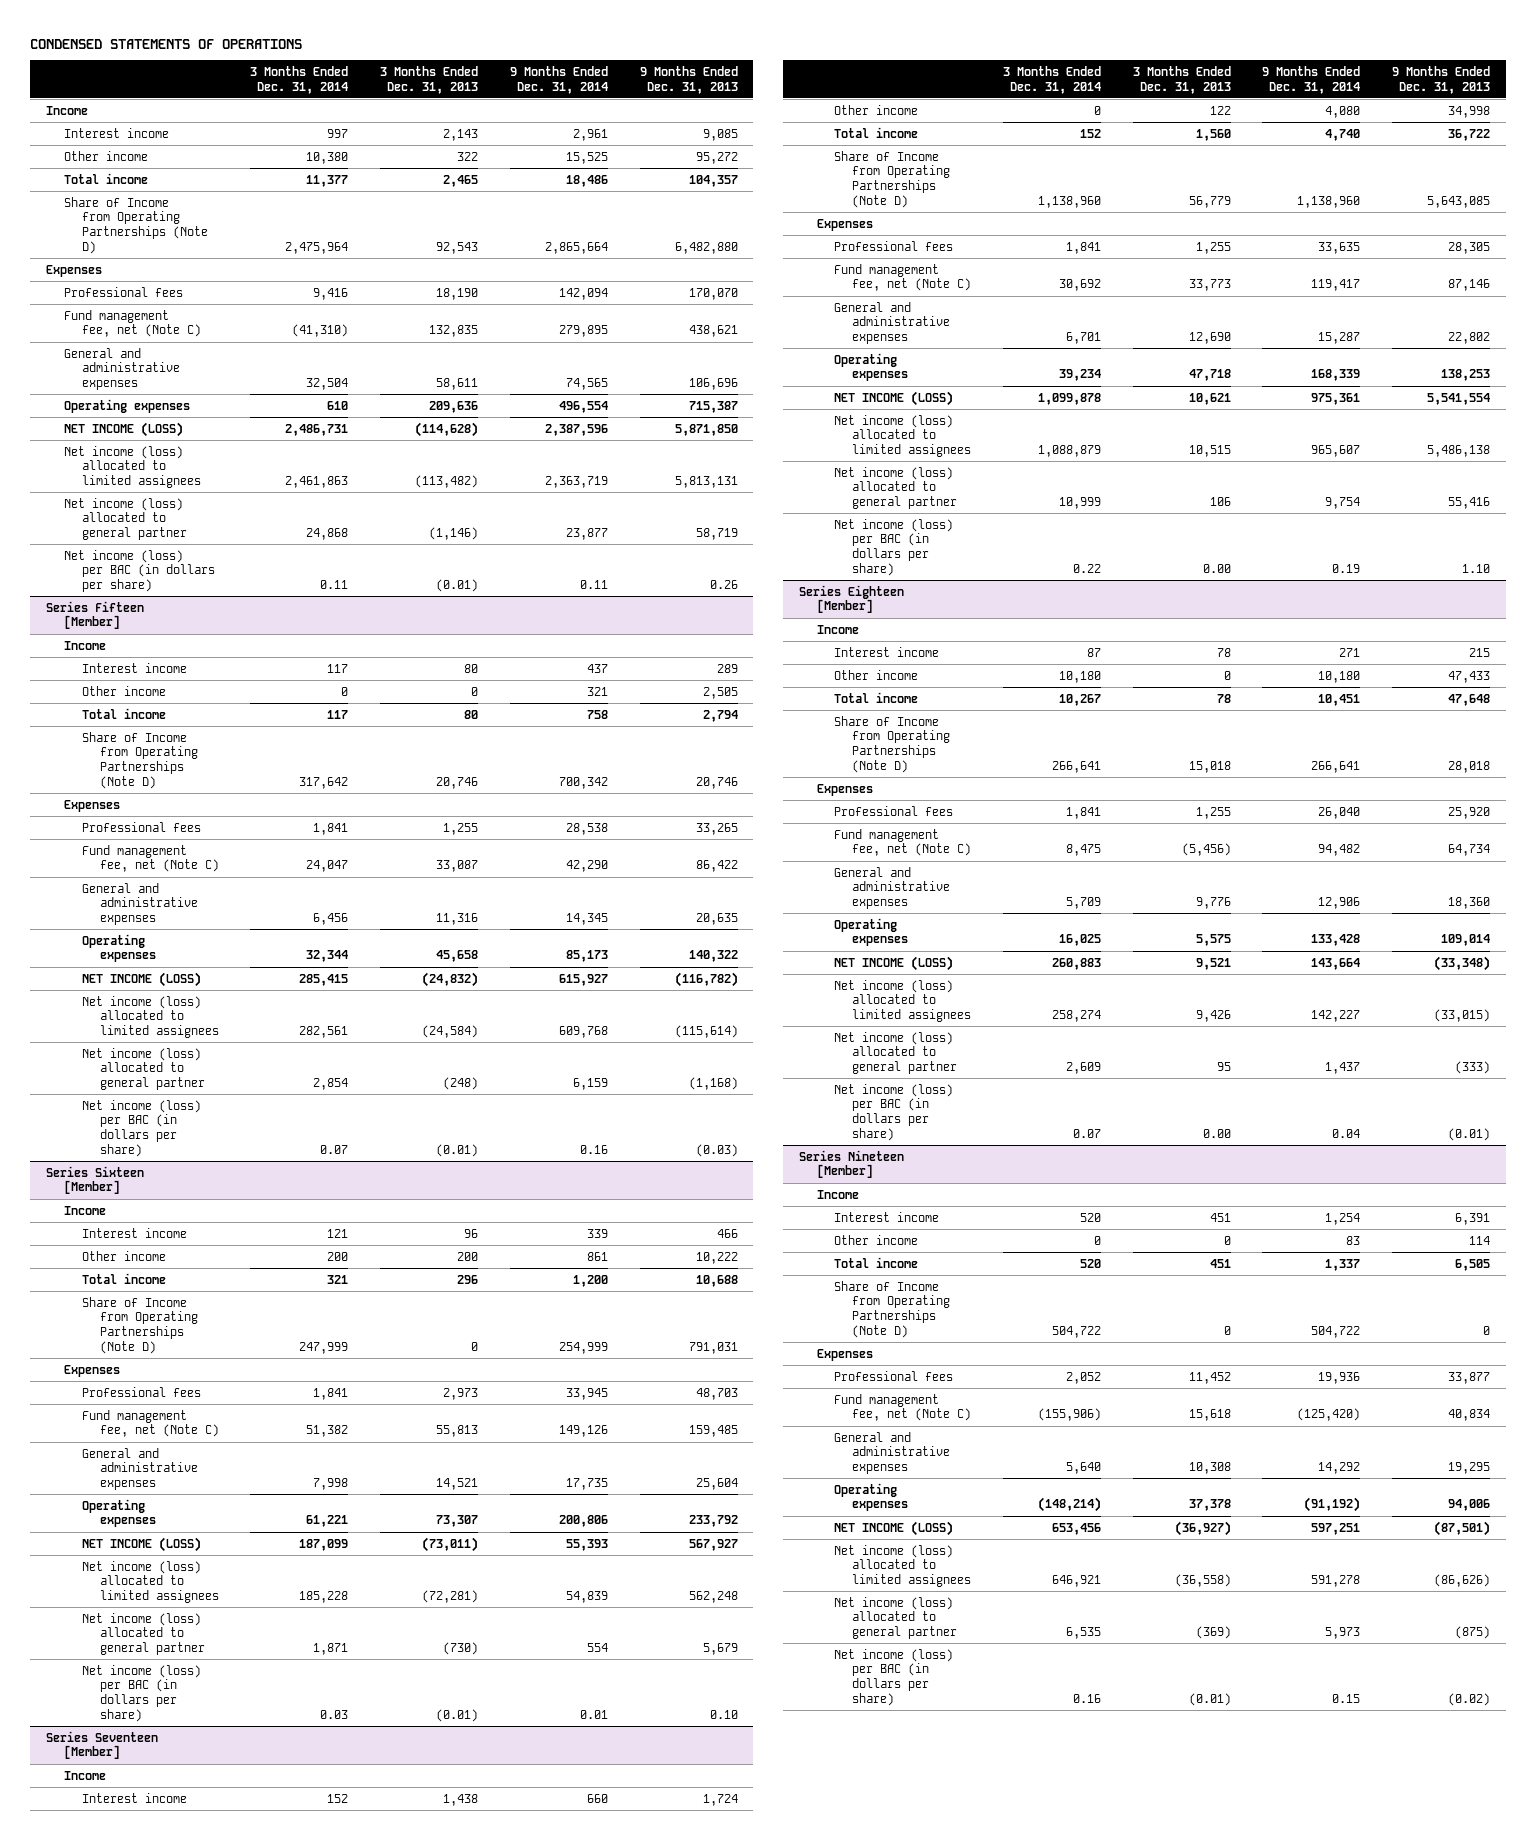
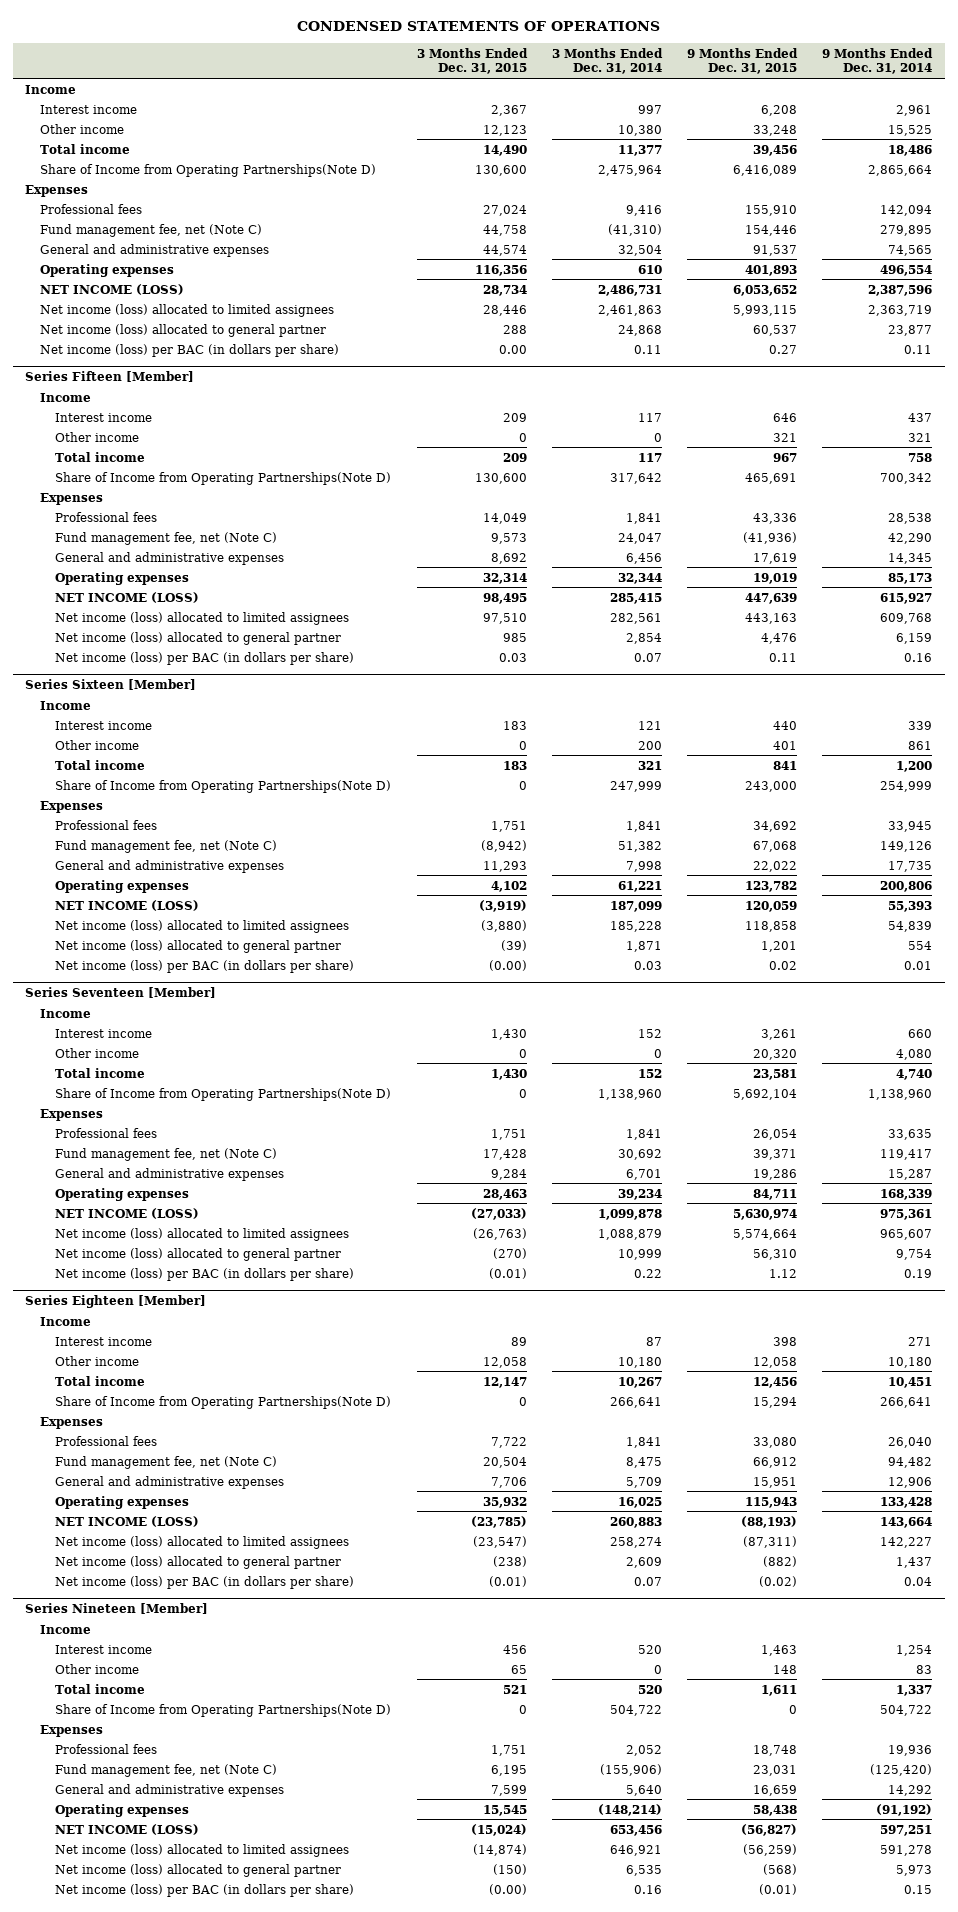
- | 3 Months Ended Dec. 31, 2014 | 3 Months Ended Dec. 31, 2013 | 9 Months Ended Dec. 31, 2014 | 9 Months Ended Dec. 31, 2013
+ | 3 Months Ended Dec. 31, 2015 | 3 Months Ended Dec. 31, 2014 | 9 Months Ended Dec. 31, 2015 | 9 Months Ended Dec. 31, 2014
- Share of Income from Operating Partnerships (Note D) | 2,475,964 | 92,543 | 2,865,664 | 6,482,880
+ Share of Income from Operating Partnerships(Note D) | 130,600 | 2,475,964 | 6,416,089 | 2,865,664
@ Series Fifteen [Member]
- Share of Income from Operating Partnerships (Note D) | 317,642 | 20,746 | 700,342 | 20,746
+ Share of Income from Operating Partnerships(Note D) | 130,600 | 317,642 | 465,691 | 700,342
@ Series Sixteen [Member]
- Share of Income from Operating Partnerships (Note D) | 247,999 | 0 | 254,999 | 791,031
+ Share of Income from Operating Partnerships(Note D) | 0 | 247,999 | 243,000 | 254,999
@ Series Seventeen [Member]
- Share of Income from Operating Partnerships (Note D) | 1,138,960 | 56,779 | 1,138,960 | 5,643,085
+ Share of Income from Operating Partnerships(Note D) | 0 | 1,138,960 | 5,692,104 | 1,138,960
@ Series Eighteen [Member]
- Share of Income from Operating Partnerships (Note D) | 266,641 | 15,018 | 266,641 | 28,018
+ Share of Income from Operating Partnerships(Note D) | 0 | 266,641 | 15,294 | 266,641
@ Series Nineteen [Member]
- Share of Income from Operating Partnerships (Note D) | 504,722 | 0 | 504,722 | 0
+ Share of Income from Operating Partnerships(Note D) | 0 | 504,722 | 0 | 504,722

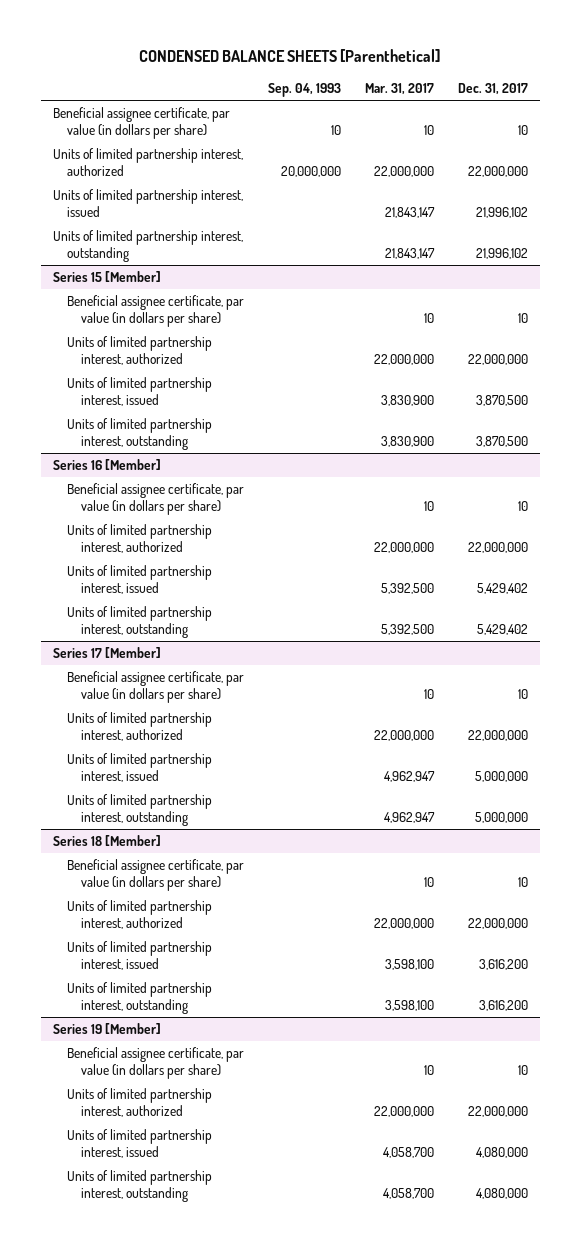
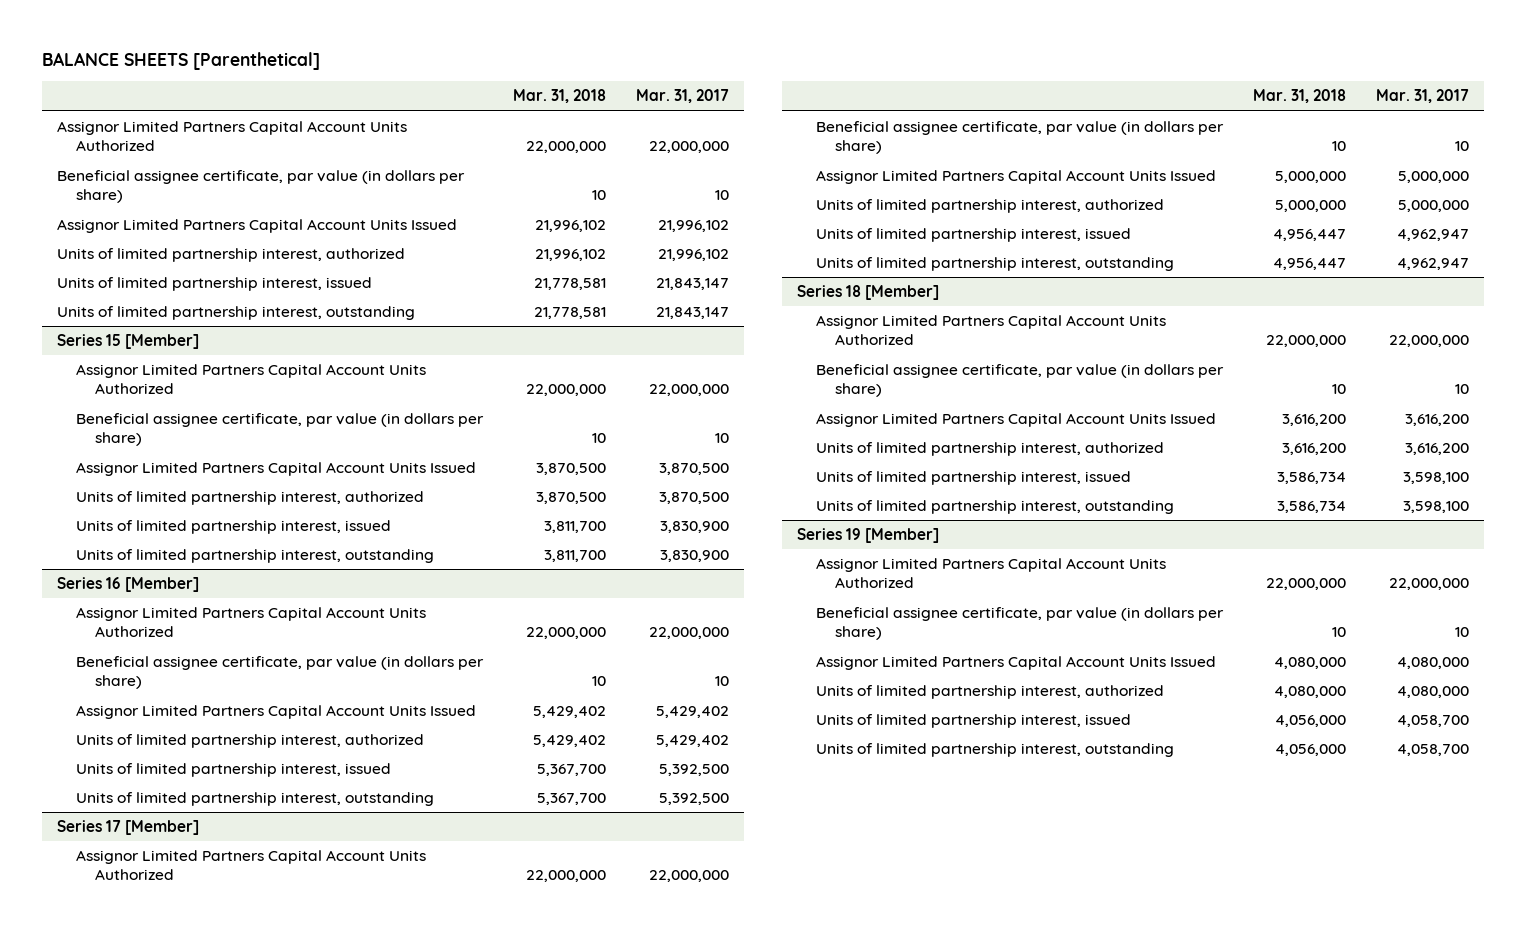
- CONDENSED BALANCE SHEETS [Parenthetical]
+ BALANCE SHEETS [Parenthetical]
- | Sep. 04, 1993 | Mar. 31, 2017 | Dec. 31, 2017
+ | Mar. 31, 2018 | Mar. 31, 2017
+ Assignor Limited Partners Capital Account Units Authorized | 22,000,000 | 22,000,000
- Units of limited partnership interest, authorized | 20,000,000 | 22,000,000 | 22,000,000
+ Assignor Limited Partners Capital Account Units Issued | 21,996,102 | 21,996,102
+ Units of limited partnership interest, authorized | 21,996,102 | 21,996,102
@ Series 15 [Member]
+ Assignor Limited Partners Capital Account Units Authorized | 22,000,000 | 22,000,000
- Units of limited partnership interest, authorized | | 22,000,000 | 22,000,000
+ Assignor Limited Partners Capital Account Units Issued | 3,870,500 | 3,870,500
+ Units of limited partnership interest, authorized | 3,870,500 | 3,870,500
@ Series 16 [Member]
+ Assignor Limited Partners Capital Account Units Authorized | 22,000,000 | 22,000,000
- Units of limited partnership interest, authorized | | 22,000,000 | 22,000,000
+ Assignor Limited Partners Capital Account Units Issued | 5,429,402 | 5,429,402
+ Units of limited partnership interest, authorized | 5,429,402 | 5,429,402
@ Series 17 [Member]
+ Assignor Limited Partners Capital Account Units Authorized | 22,000,000 | 22,000,000
- Units of limited partnership interest, authorized | | 22,000,000 | 22,000,000
+ Assignor Limited Partners Capital Account Units Issued | 5,000,000 | 5,000,000
+ Units of limited partnership interest, authorized | 5,000,000 | 5,000,000
@ Series 18 [Member]
+ Assignor Limited Partners Capital Account Units Authorized | 22,000,000 | 22,000,000
- Units of limited partnership interest, authorized | | 22,000,000 | 22,000,000
+ Assignor Limited Partners Capital Account Units Issued | 3,616,200 | 3,616,200
+ Units of limited partnership interest, authorized | 3,616,200 | 3,616,200
@ Series 19 [Member]
+ Assignor Limited Partners Capital Account Units Authorized | 22,000,000 | 22,000,000
- Units of limited partnership interest, authorized | | 22,000,000 | 22,000,000
+ Assignor Limited Partners Capital Account Units Issued | 4,080,000 | 4,080,000
+ Units of limited partnership interest, authorized | 4,080,000 | 4,080,000

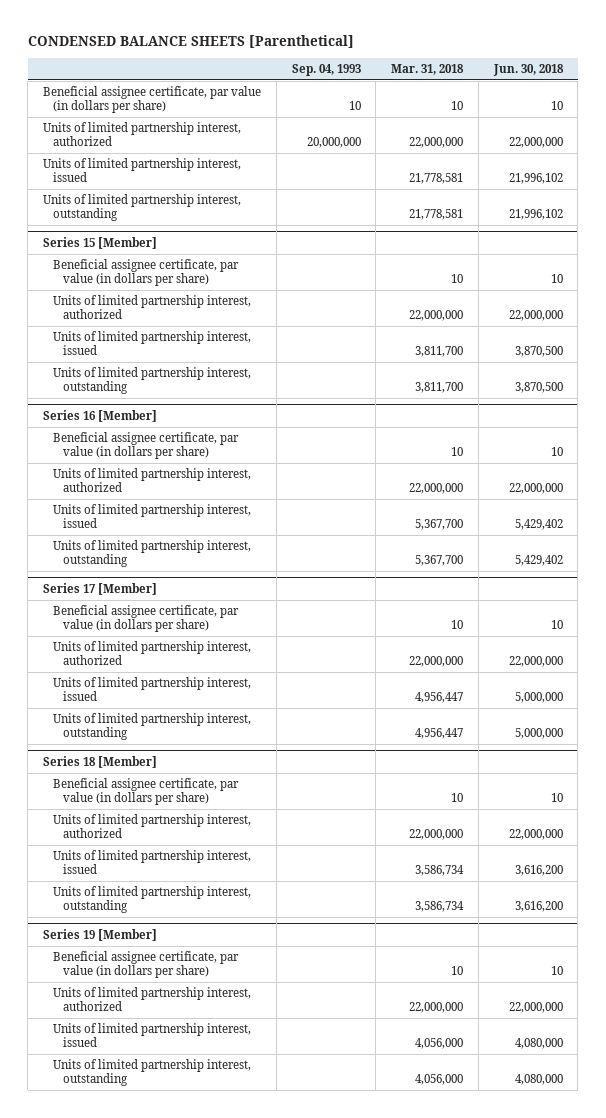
- BALANCE SHEETS [Parenthetical]
+ CONDENSED BALANCE SHEETS [Parenthetical]
- | Mar. 31, 2018 | Mar. 31, 2017
+ | Sep. 04, 1993 | Mar. 31, 2018 | Jun. 30, 2018
- Assignor Limited Partners Capital Account Units Authorized | 22,000,000 | 22,000,000
- Assignor Limited Partners Capital Account Units Issued | 21,996,102 | 21,996,102
- Units of limited partnership interest, authorized | 21,996,102 | 21,996,102
+ Units of limited partnership interest, authorized | 20,000,000 | 22,000,000 | 22,000,000
@ Series 15 [Member]
- Assignor Limited Partners Capital Account Units Authorized | 22,000,000 | 22,000,000
- Assignor Limited Partners Capital Account Units Issued | 3,870,500 | 3,870,500
- Units of limited partnership interest, authorized | 3,870,500 | 3,870,500
+ Units of limited partnership interest, authorized | | 22,000,000 | 22,000,000
@ Series 16 [Member]
- Assignor Limited Partners Capital Account Units Authorized | 22,000,000 | 22,000,000
- Assignor Limited Partners Capital Account Units Issued | 5,429,402 | 5,429,402
- Units of limited partnership interest, authorized | 5,429,402 | 5,429,402
+ Units of limited partnership interest, authorized | | 22,000,000 | 22,000,000
@ Series 17 [Member]
- Assignor Limited Partners Capital Account Units Authorized | 22,000,000 | 22,000,000
- Assignor Limited Partners Capital Account Units Issued | 5,000,000 | 5,000,000
- Units of limited partnership interest, authorized | 5,000,000 | 5,000,000
+ Units of limited partnership interest, authorized | | 22,000,000 | 22,000,000
@ Series 18 [Member]
- Assignor Limited Partners Capital Account Units Authorized | 22,000,000 | 22,000,000
- Assignor Limited Partners Capital Account Units Issued | 3,616,200 | 3,616,200
- Units of limited partnership interest, authorized | 3,616,200 | 3,616,200
+ Units of limited partnership interest, authorized | | 22,000,000 | 22,000,000
@ Series 19 [Member]
- Assignor Limited Partners Capital Account Units Authorized | 22,000,000 | 22,000,000
- Assignor Limited Partners Capital Account Units Issued | 4,080,000 | 4,080,000
- Units of limited partnership interest, authorized | 4,080,000 | 4,080,000
+ Units of limited partnership interest, authorized | | 22,000,000 | 22,000,000

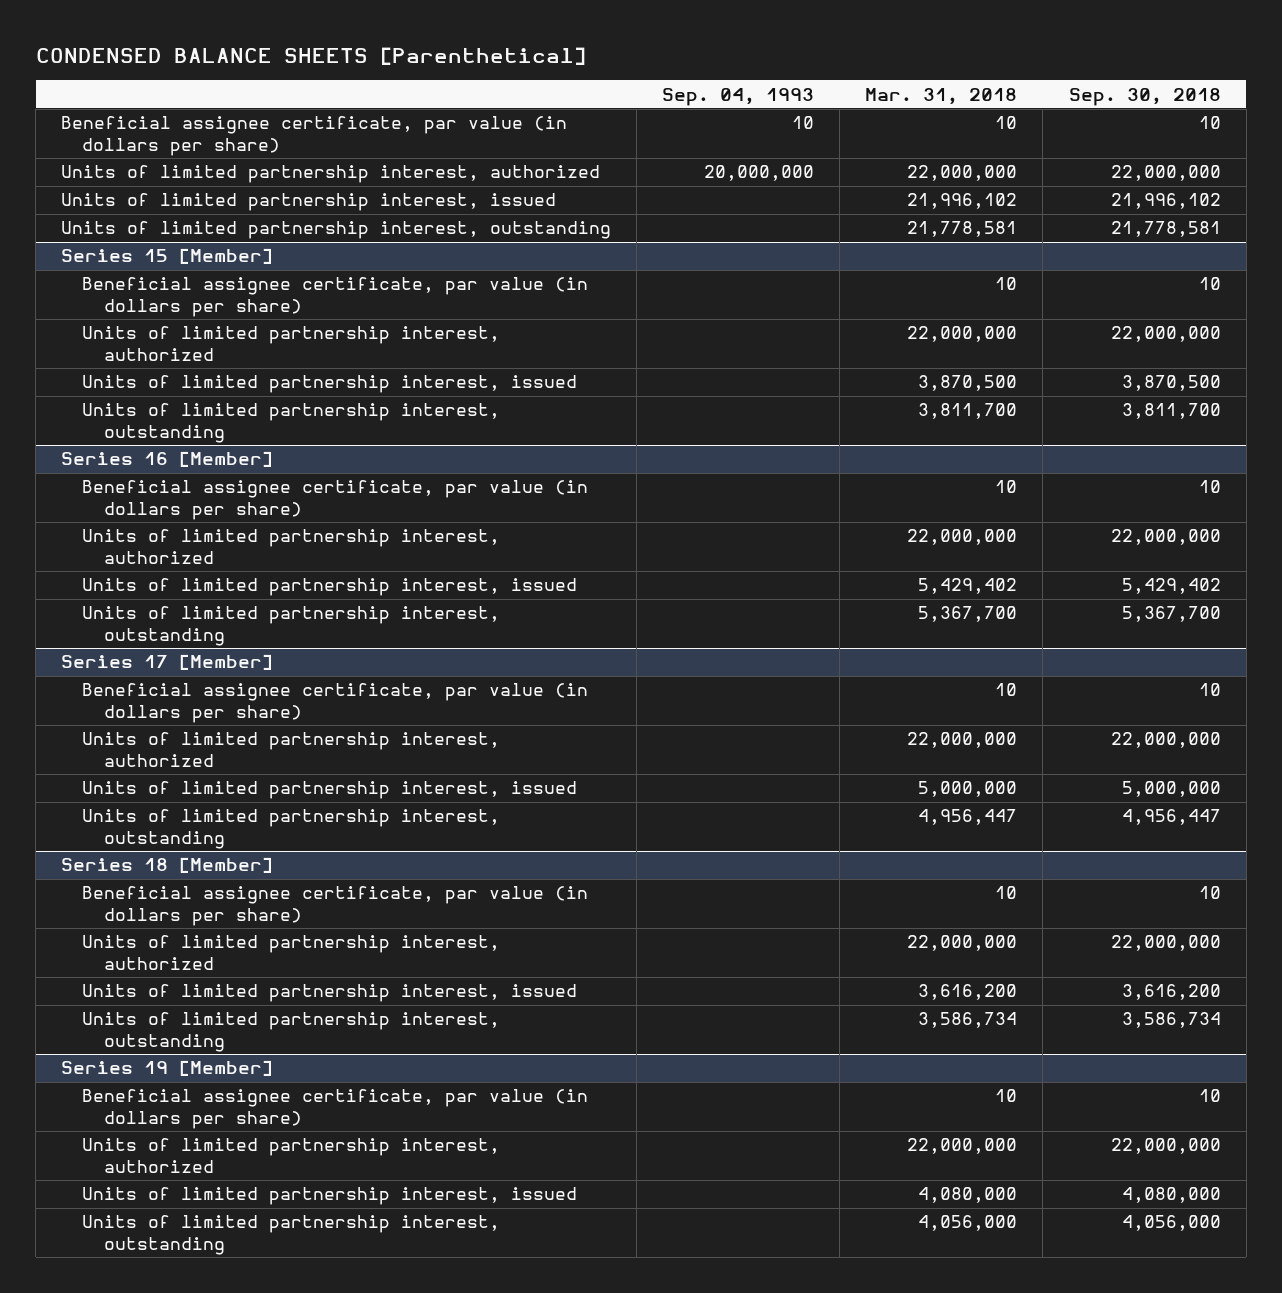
- | Sep. 04, 1993 | Mar. 31, 2018 | Jun. 30, 2018
+ | Sep. 04, 1993 | Mar. 31, 2018 | Sep. 30, 2018
- Units of limited partnership interest, issued | | 21,778,581 | 21,996,102
+ Units of limited partnership interest, issued | | 21,996,102 | 21,996,102
@ Series 15 [Member]
- Units of limited partnership interest, issued | | 3,811,700 | 3,870,500
+ Units of limited partnership interest, issued | | 3,870,500 | 3,870,500
@ Series 16 [Member]
- Units of limited partnership interest, issued | | 5,367,700 | 5,429,402
+ Units of limited partnership interest, issued | | 5,429,402 | 5,429,402
@ Series 17 [Member]
- Units of limited partnership interest, issued | | 4,956,447 | 5,000,000
+ Units of limited partnership interest, issued | | 5,000,000 | 5,000,000
@ Series 18 [Member]
- Units of limited partnership interest, issued | | 3,586,734 | 3,616,200
+ Units of limited partnership interest, issued | | 3,616,200 | 3,616,200
@ Series 19 [Member]
- Units of limited partnership interest, issued | | 4,056,000 | 4,080,000
+ Units of limited partnership interest, issued | | 4,080,000 | 4,080,000

